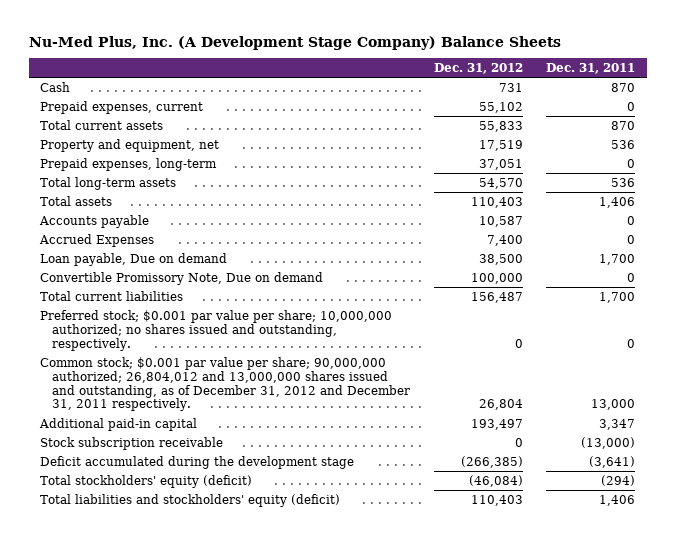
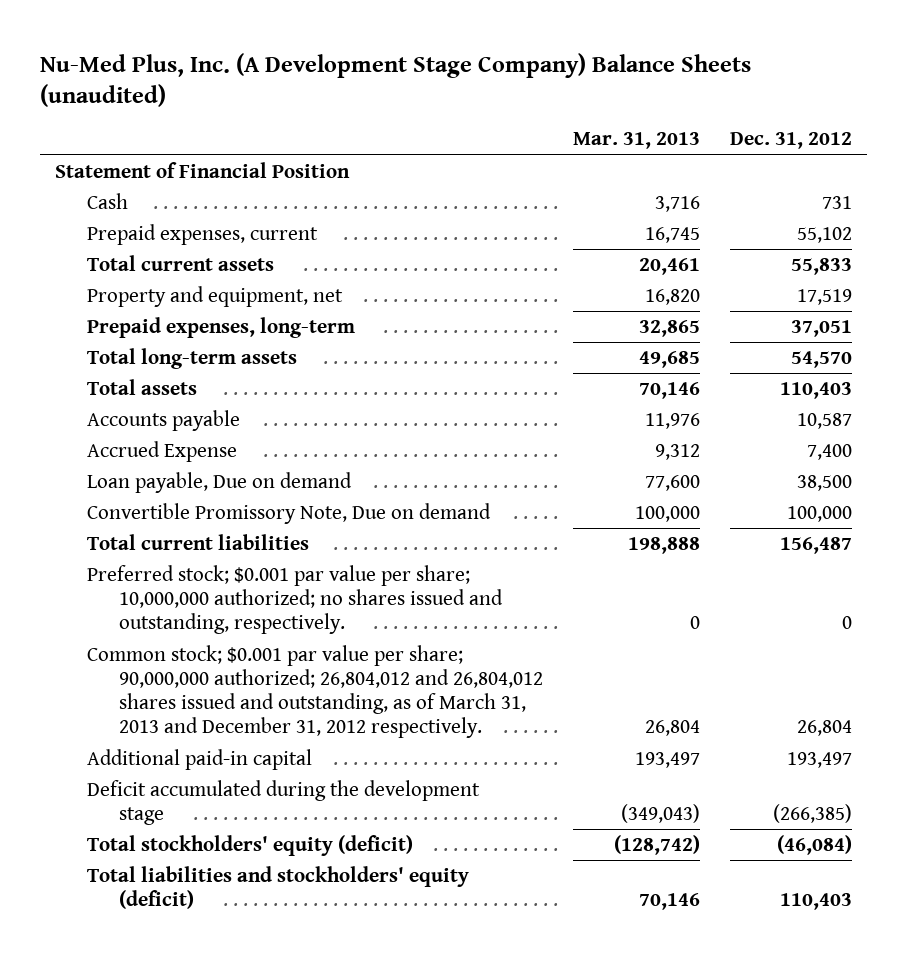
- Nu-Med Plus, Inc. (A Development Stage Company) Balance Sheets
+ Nu-Med Plus, Inc. (A Development Stage Company) Balance Sheets (unaudited)
- | Dec. 31, 2012 | Dec. 31, 2011
+ | Mar. 31, 2013 | Dec. 31, 2012
+ Statement of Financial Position
- Accrued Expenses | 7,400 | 0
+ Accrued Expense | 9,312 | 7,400
- Common stock; $0.001 par value per share; 90,000,000 authorized; 26,804,012 and 13,000,000 shares issued and outstanding, as of December 31, 2012 and December 31, 2011 respectively. | 26,804 | 13,000
+ Common stock; $0.001 par value per share; 90,000,000 authorized; 26,804,012 and 26,804,012 shares issued and outstanding, as of March 31, 2013 and December 31, 2012 respectively. | 26,804 | 26,804
- Stock subscription receivable | 0 | (13,000)

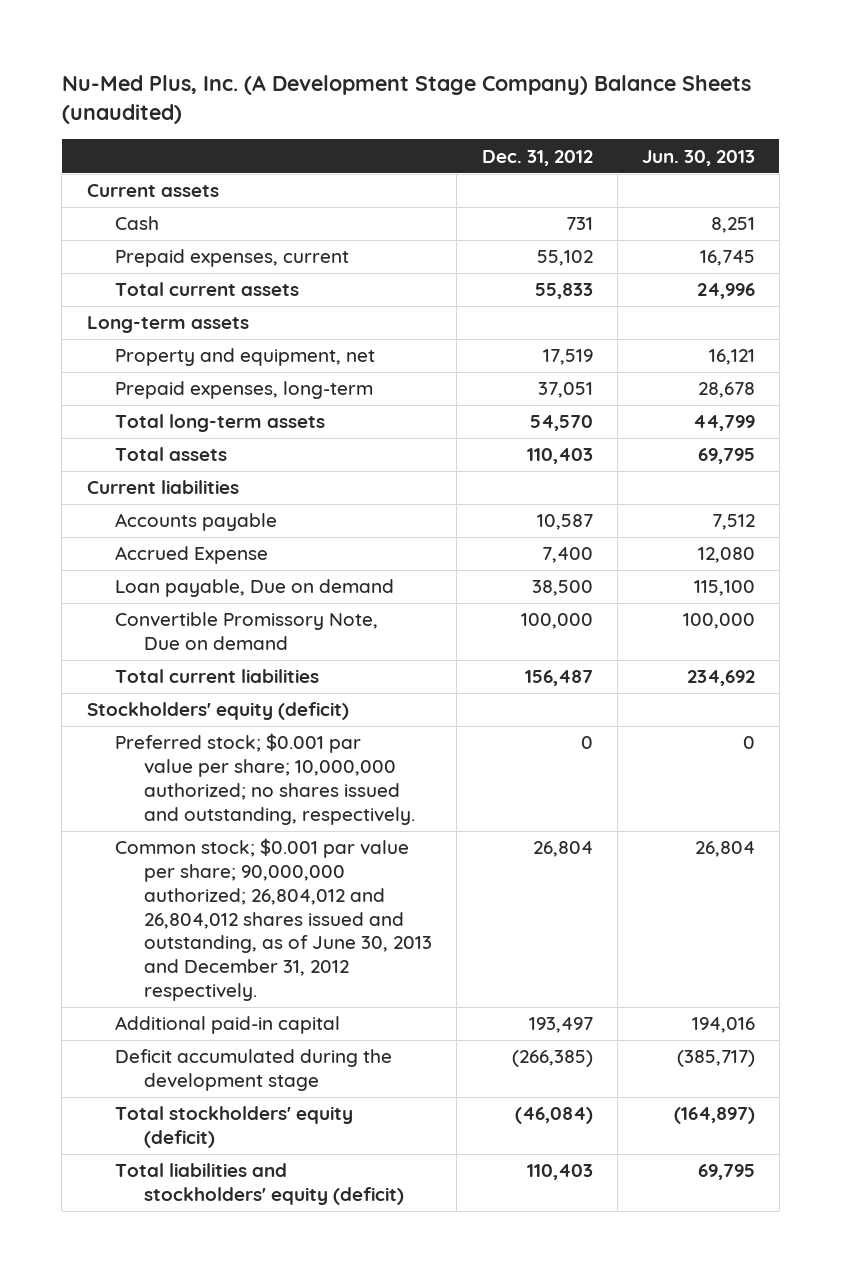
- | Mar. 31, 2013 | Dec. 31, 2012
+ | Dec. 31, 2012 | Jun. 30, 2013
- Statement of Financial Position
+ Current assets
+ Long-term assets
+ Current liabilities
+ Stockholders' equity (deficit)
- Common stock; $0.001 par value per share; 90,000,000 authorized; 26,804,012 and 26,804,012 shares issued and outstanding, as of March 31, 2013 and December 31, 2012 respectively. | 26,804 | 26,804
+ Common stock; $0.001 par value per share; 90,000,000 authorized; 26,804,012 and 26,804,012 shares issued and outstanding, as of June 30, 2013 and December 31, 2012 respectively. | 26,804 | 26,804

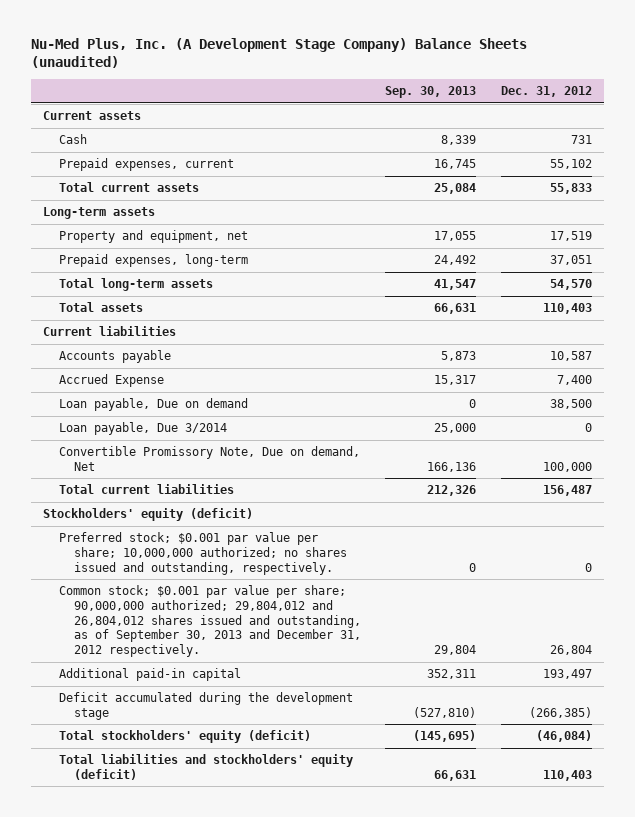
- | Dec. 31, 2012 | Jun. 30, 2013
+ | Sep. 30, 2013 | Dec. 31, 2012
- Convertible Promissory Note, Due on demand | 100,000 | 100,000
+ Loan payable, Due 3/2014 | 25,000 | 0
+ Convertible Promissory Note, Due on demand, Net | 166,136 | 100,000
- Common stock; $0.001 par value per share; 90,000,000 authorized; 26,804,012 and 26,804,012 shares issued and outstanding, as of June 30, 2013 and December 31, 2012 respectively. | 26,804 | 26,804
+ Common stock; $0.001 par value per share; 90,000,000 authorized; 29,804,012 and 26,804,012 shares issued and outstanding, as of September 30, 2013 and December 31, 2012 respectively. | 29,804 | 26,804

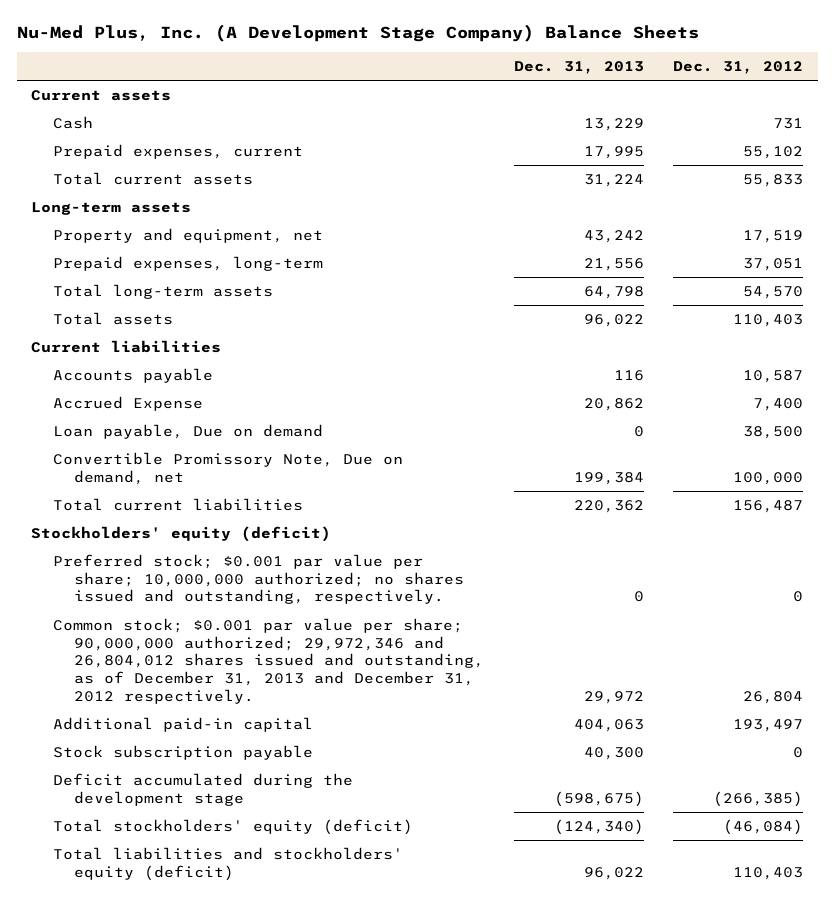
- Nu-Med Plus, Inc. (A Development Stage Company) Balance Sheets (unaudited)
+ Nu-Med Plus, Inc. (A Development Stage Company) Balance Sheets
- | Sep. 30, 2013 | Dec. 31, 2012
+ | Dec. 31, 2013 | Dec. 31, 2012
- Loan payable, Due 3/2014 | 25,000 | 0
- Convertible Promissory Note, Due on demand, Net | 166,136 | 100,000
+ Convertible Promissory Note, Due on demand, net | 199,384 | 100,000
- Common stock; $0.001 par value per share; 90,000,000 authorized; 29,804,012 and 26,804,012 shares issued and outstanding, as of September 30, 2013 and December 31, 2012 respectively. | 29,804 | 26,804
+ Common stock; $0.001 par value per share; 90,000,000 authorized; 29,972,346 and 26,804,012 shares issued and outstanding, as of December 31, 2013 and December 31, 2012 respectively. | 29,972 | 26,804
+ Stock subscription payable | 40,300 | 0

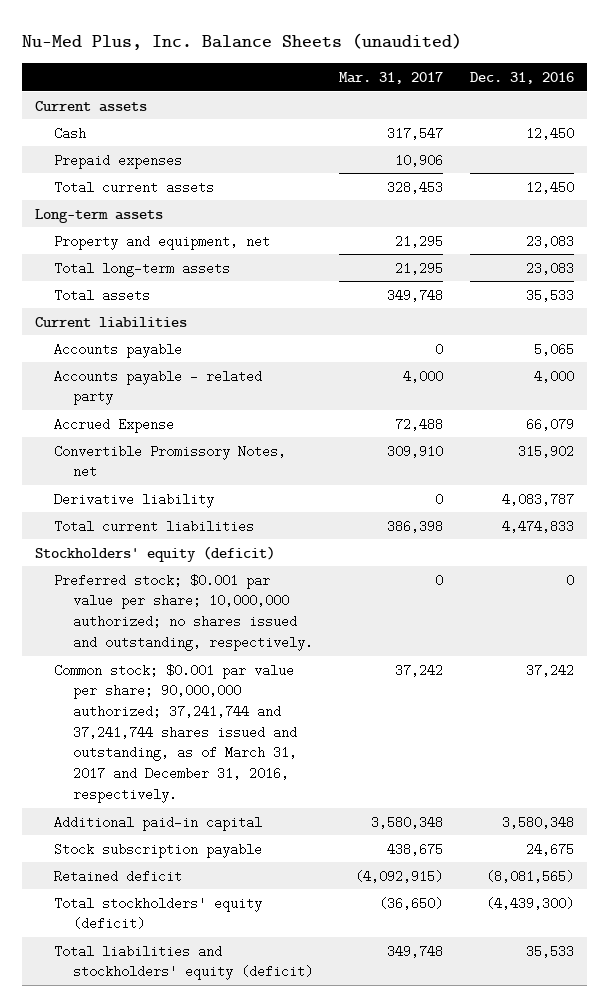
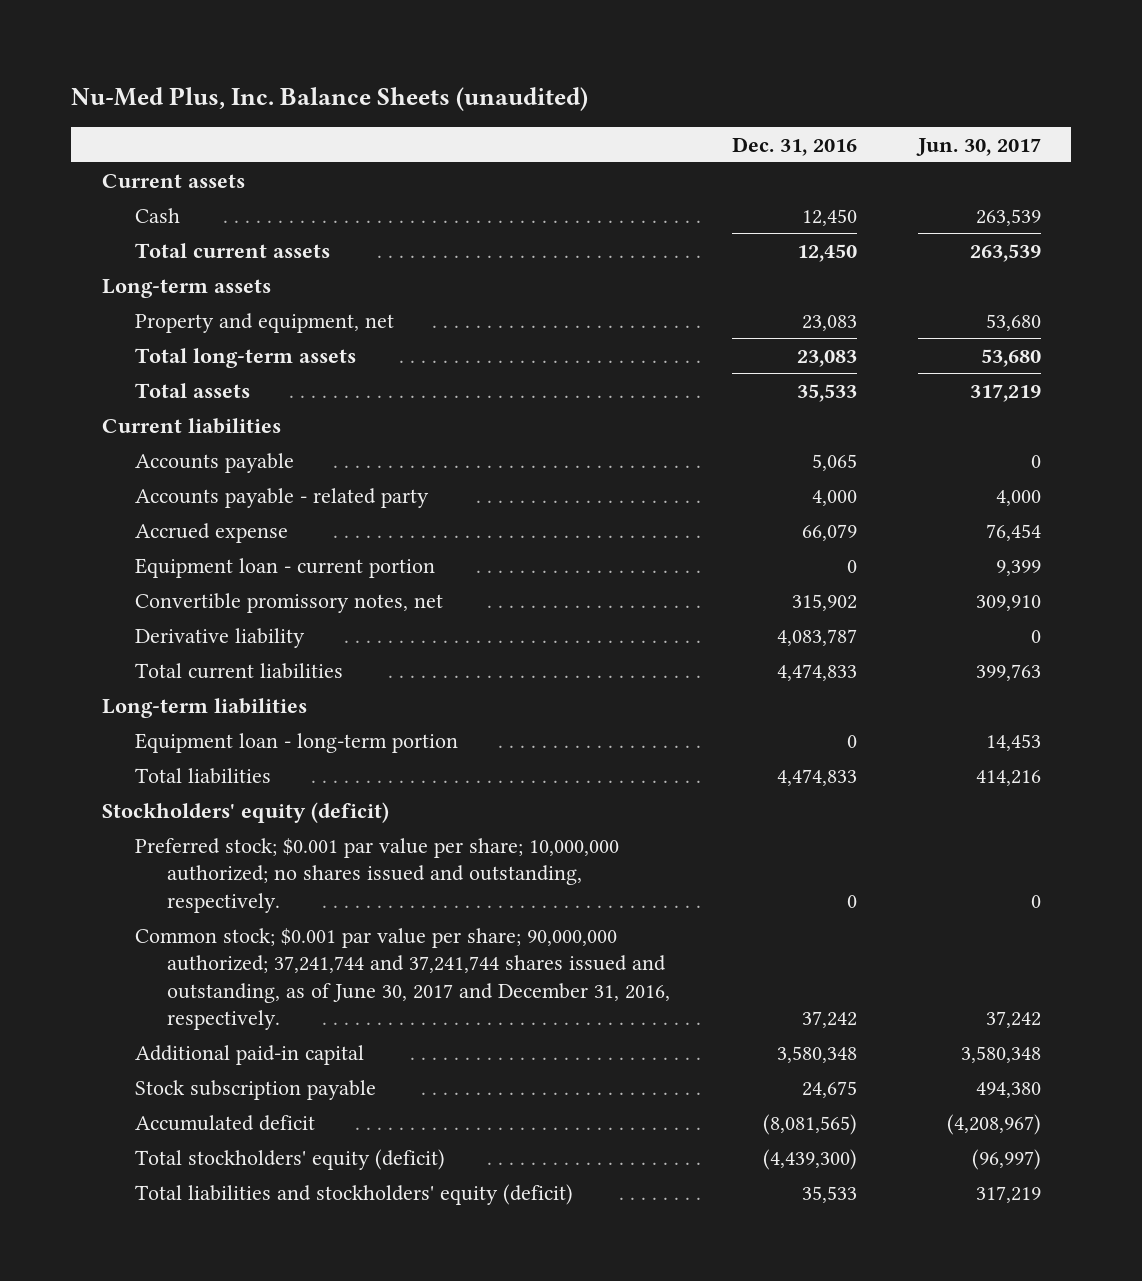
- | Mar. 31, 2017 | Dec. 31, 2016
+ | Dec. 31, 2016 | Jun. 30, 2017
- Prepaid expenses | 10,906 |
- Accrued Expense | 72,488 | 66,079
- Convertible Promissory Notes, net | 309,910 | 315,902
+ Accrued expense | 66,079 | 76,454
+ Equipment loan - current portion | 0 | 9,399
+ Convertible promissory notes, net | 315,902 | 309,910
+ Long-term liabilities
+ Equipment loan - long-term portion | 0 | 14,453
+ Total liabilities | 4,474,833 | 414,216
- Common stock; $0.001 par value per share; 90,000,000 authorized; 37,241,744 and 37,241,744 shares issued and outstanding, as of March 31, 2017 and December 31, 2016, respectively. | 37,242 | 37,242
+ Common stock; $0.001 par value per share; 90,000,000 authorized; 37,241,744 and 37,241,744 shares issued and outstanding, as of June 30, 2017 and December 31, 2016, respectively. | 37,242 | 37,242
- Retained deficit | (4,092,915) | (8,081,565)
+ Accumulated deficit | (8,081,565) | (4,208,967)

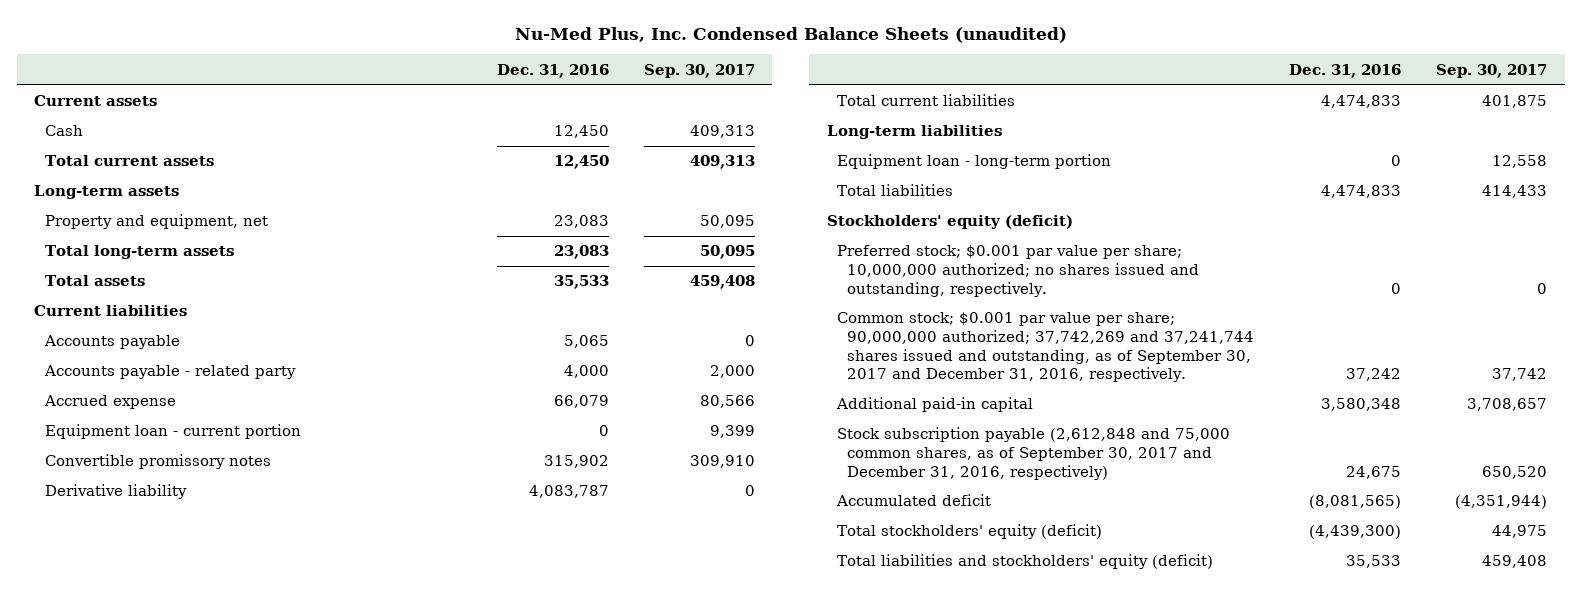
- Nu-Med Plus, Inc. Balance Sheets (unaudited)
+ Nu-Med Plus, Inc. Condensed Balance Sheets (unaudited)
- | Dec. 31, 2016 | Jun. 30, 2017
+ | Dec. 31, 2016 | Sep. 30, 2017
- Convertible promissory notes, net | 315,902 | 309,910
+ Convertible promissory notes | 315,902 | 309,910
- Common stock; $0.001 par value per share; 90,000,000 authorized; 37,241,744 and 37,241,744 shares issued and outstanding, as of June 30, 2017 and December 31, 2016, respectively. | 37,242 | 37,242
+ Common stock; $0.001 par value per share; 90,000,000 authorized; 37,742,269 and 37,241,744 shares issued and outstanding, as of September 30, 2017 and December 31, 2016, respectively. | 37,242 | 37,742
- Stock subscription payable | 24,675 | 494,380
+ Stock subscription payable (2,612,848 and 75,000 common shares, as of September 30, 2017 and December 31, 2016, respectively) | 24,675 | 650,520

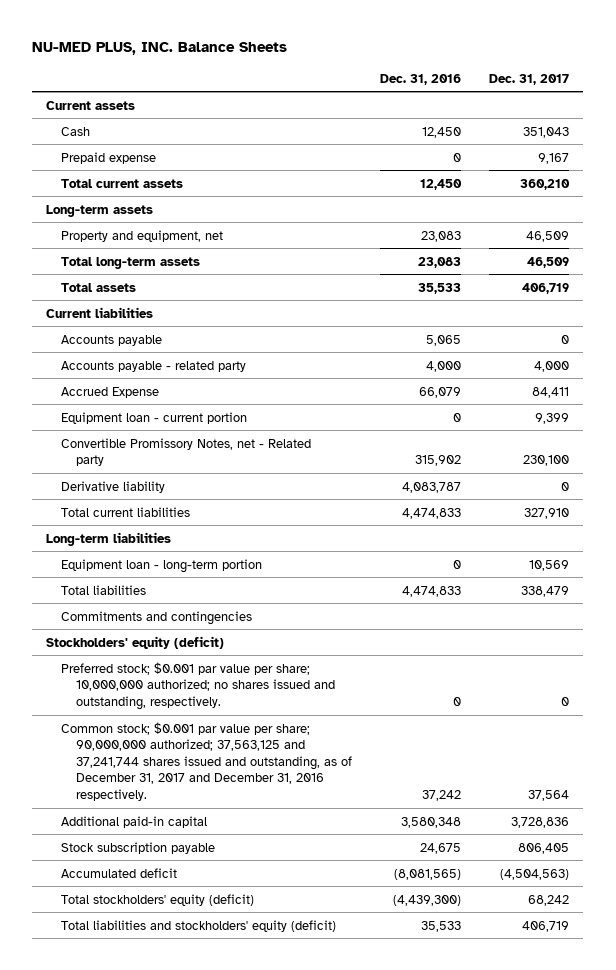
- Nu-Med Plus, Inc. Condensed Balance Sheets (unaudited)
+ NU-MED PLUS, INC. Balance Sheets
- | Dec. 31, 2016 | Sep. 30, 2017
+ | Dec. 31, 2016 | Dec. 31, 2017
+ Prepaid expense | 0 | 9,167
- Accrued expense | 66,079 | 80,566
+ Accrued Expense | 66,079 | 84,411
- Convertible promissory notes | 315,902 | 309,910
+ Convertible Promissory Notes, net - Related party | 315,902 | 230,100
+ Commitments and contingencies
- Common stock; $0.001 par value per share; 90,000,000 authorized; 37,742,269 and 37,241,744 shares issued and outstanding, as of September 30, 2017 and December 31, 2016, respectively. | 37,242 | 37,742
+ Common stock; $0.001 par value per share; 90,000,000 authorized; 37,563,125 and 37,241,744 shares issued and outstanding, as of December 31, 2017 and December 31, 2016 respectively. | 37,242 | 37,564
- Stock subscription payable (2,612,848 and 75,000 common shares, as of September 30, 2017 and December 31, 2016, respectively) | 24,675 | 650,520
+ Stock subscription payable | 24,675 | 806,405

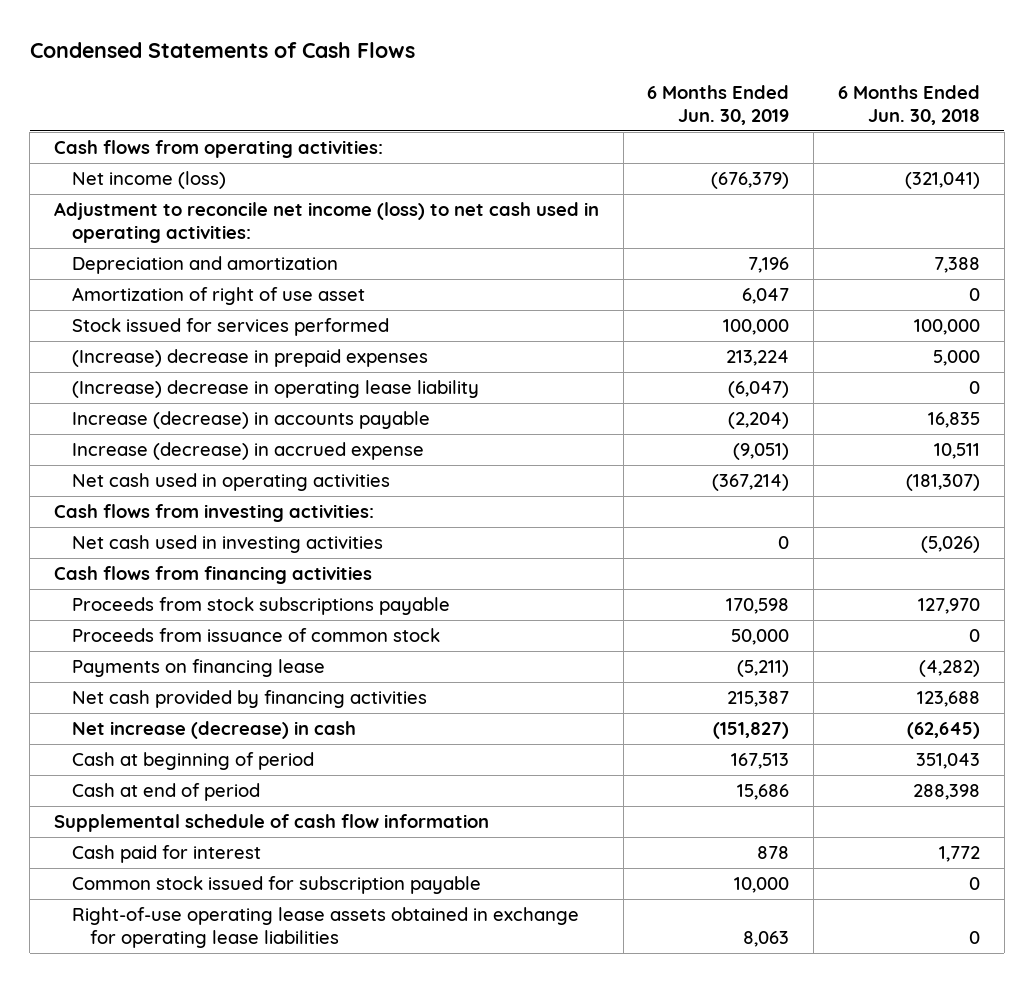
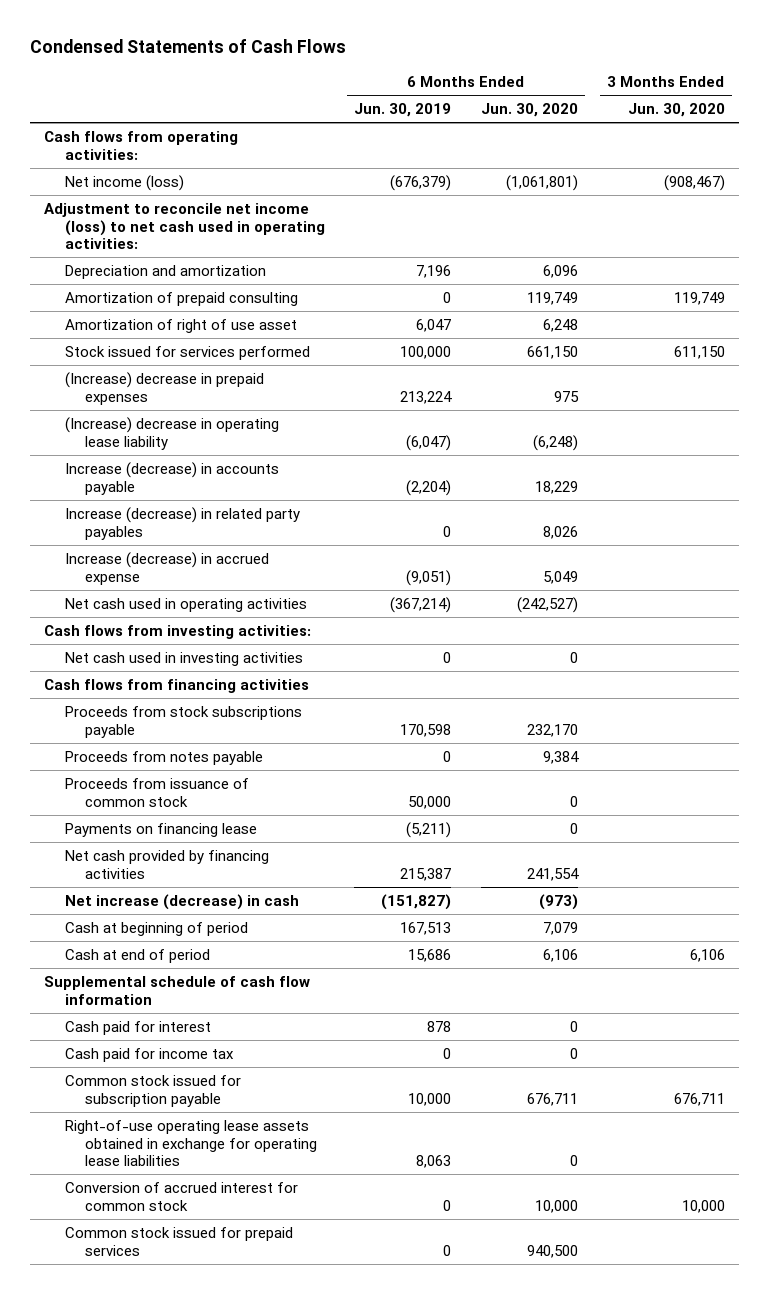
- | 6 Months Ended Jun. 30, 2019 | 6 Months Ended Jun. 30, 2018
+ | 6 Months Ended Jun. 30, 2019 | 6 Months Ended Jun. 30, 2020 | 3 Months Ended Jun. 30, 2020
+ Amortization of prepaid consulting | 0 | 119,749 | 119,749
+ Increase (decrease) in related party payables | 0 | 8,026 |
+ Proceeds from notes payable | 0 | 9,384 |
+ Cash paid for income tax | 0 | 0 |
+ Conversion of accrued interest for common stock | 0 | 10,000 | 10,000
+ Common stock issued for prepaid services | 0 | 940,500 |

